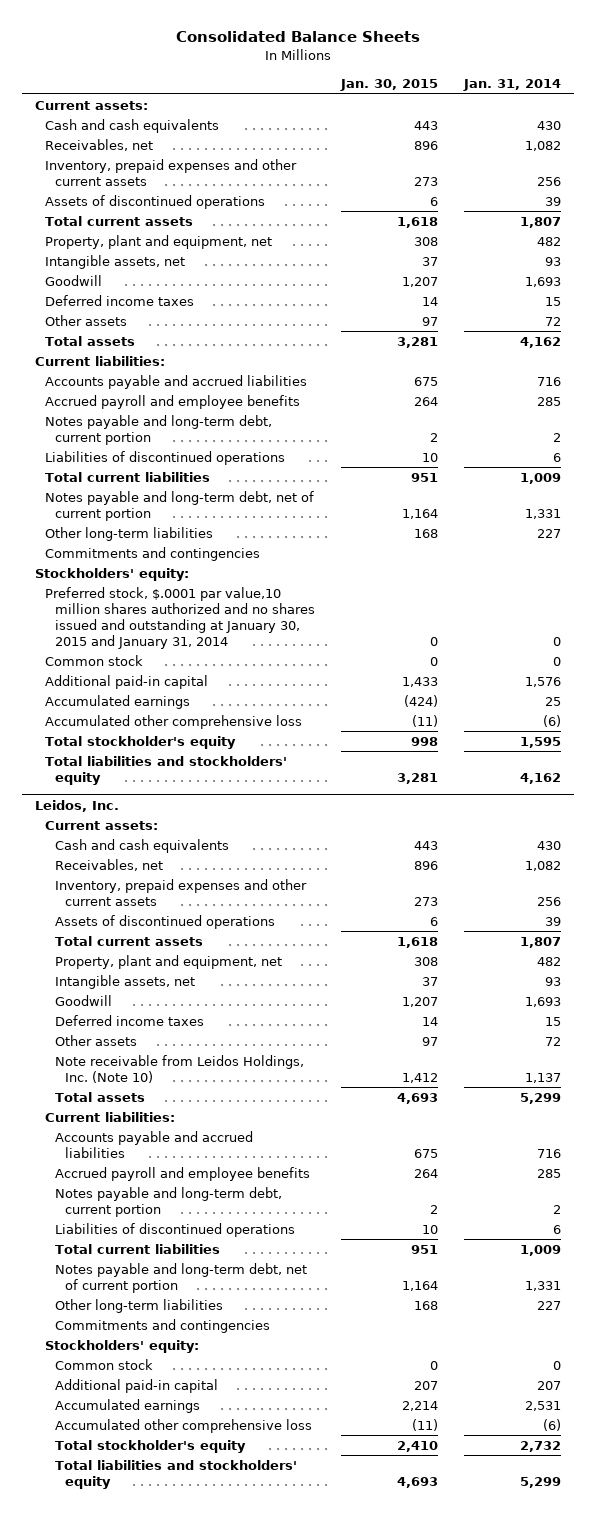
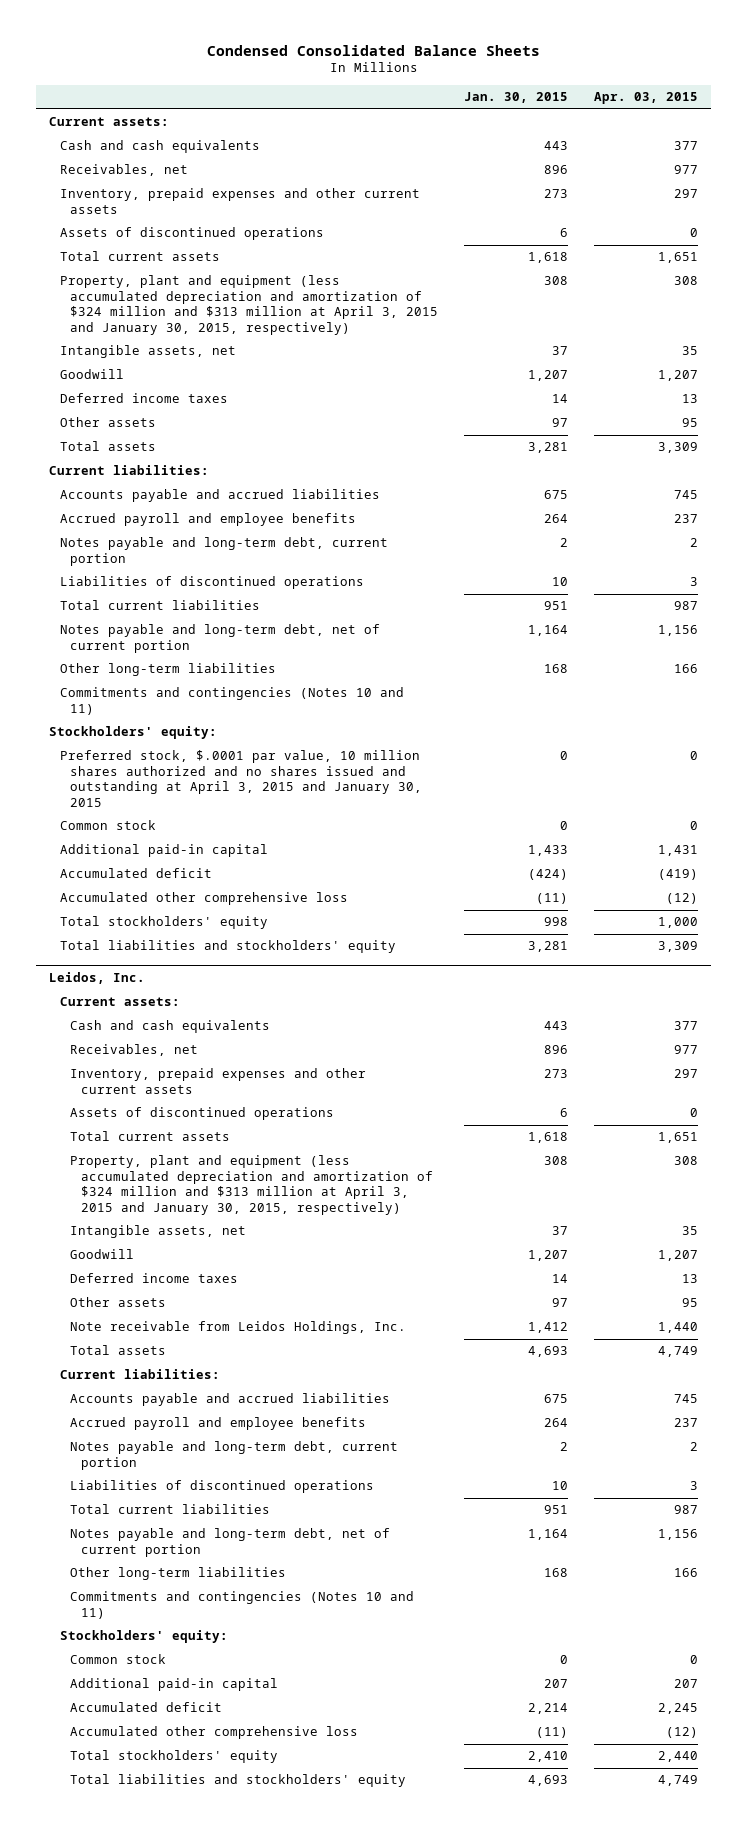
- Consolidated Balance Sheets
+ Condensed Consolidated Balance Sheets
- | Jan. 30, 2015 | Jan. 31, 2014
+ | Jan. 30, 2015 | Apr. 03, 2015
- Property, plant and equipment, net | 308 | 482
+ Property, plant and equipment (less accumulated depreciation and amortization of $324 million and $313 million at April 3, 2015 and January 30, 2015, respectively) | 308 | 308
- Commitments and contingencies
+ Commitments and contingencies (Notes 10 and 11)
- Preferred stock, $.0001 par value,10 million shares authorized and no shares issued and outstanding at January 30, 2015 and January 31, 2014 | 0 | 0
+ Preferred stock, $.0001 par value, 10 million shares authorized and no shares issued and outstanding at April 3, 2015 and January 30, 2015 | 0 | 0
- Accumulated earnings | (424) | 25
+ Accumulated deficit | (424) | (419)
- Total stockholder's equity | 998 | 1,595
+ Total stockholders' equity | 998 | 1,000
@ Leidos, Inc.
- Property, plant and equipment, net | 308 | 482
+ Property, plant and equipment (less accumulated depreciation and amortization of $324 million and $313 million at April 3, 2015 and January 30, 2015, respectively) | 308 | 308
- Note receivable from Leidos Holdings, Inc. (Note 10) | 1,412 | 1,137
+ Note receivable from Leidos Holdings, Inc. | 1,412 | 1,440
- Commitments and contingencies
+ Commitments and contingencies (Notes 10 and 11)
- Accumulated earnings | 2,214 | 2,531
+ Accumulated deficit | 2,214 | 2,245
- Total stockholder's equity | 2,410 | 2,732
+ Total stockholders' equity | 2,410 | 2,440

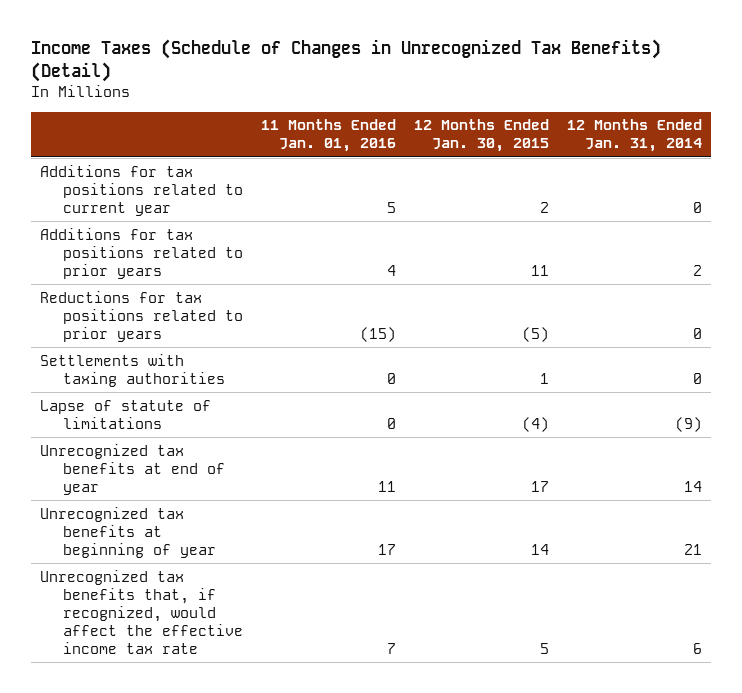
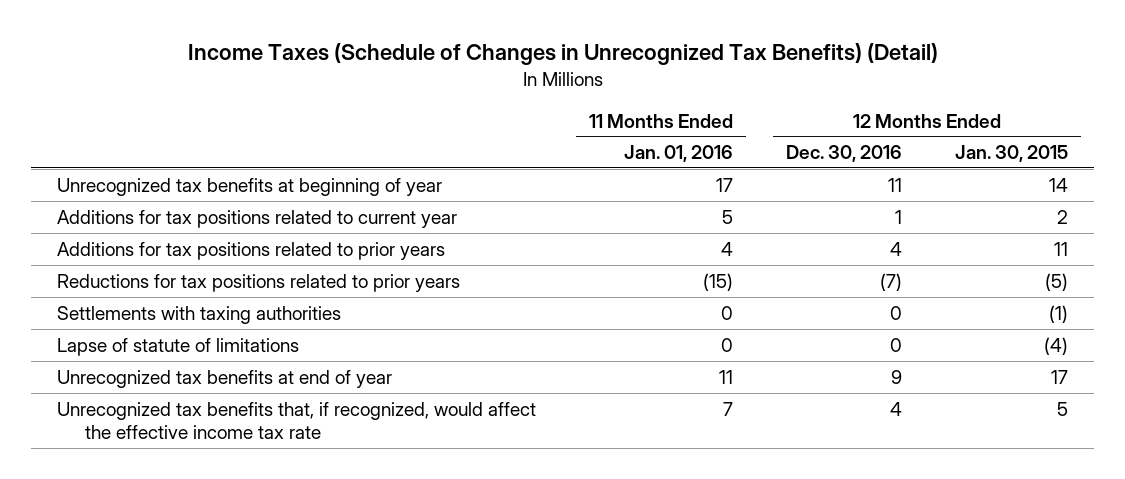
- | 11 Months Ended Jan. 01, 2016 | 12 Months Ended Jan. 30, 2015 | 12 Months Ended Jan. 31, 2014
+ | 11 Months Ended Jan. 01, 2016 | 12 Months Ended Dec. 30, 2016 | 12 Months Ended Jan. 30, 2015
moved up: Unrecognized tax benefits at beginning of year | 17 | 11 | 14
- Settlements with taxing authorities | 0 | 1 | 0
+ Settlements with taxing authorities | 0 | 0 | (1)

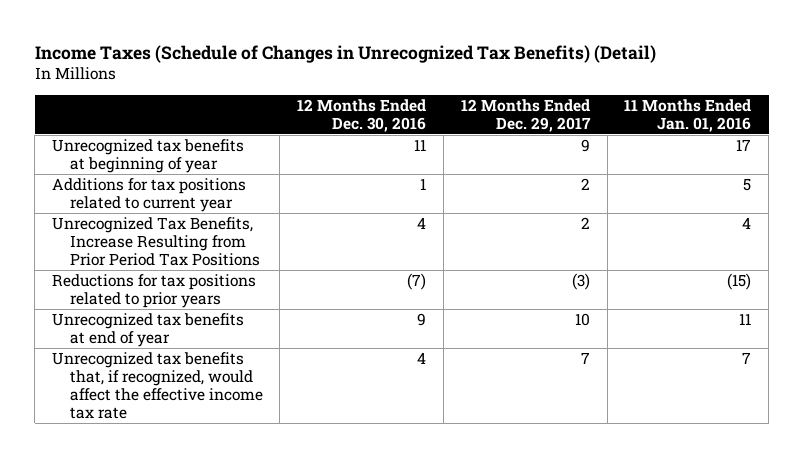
- | 11 Months Ended Jan. 01, 2016 | 12 Months Ended Dec. 30, 2016 | 12 Months Ended Jan. 30, 2015
+ | 12 Months Ended Dec. 30, 2016 | 12 Months Ended Dec. 29, 2017 | 11 Months Ended Jan. 01, 2016
- Additions for tax positions related to prior years | 4 | 4 | 11
+ Unrecognized Tax Benefits, Increase Resulting from Prior Period Tax Positions | 4 | 2 | 4
- Settlements with taxing authorities | 0 | 0 | (1)
- Lapse of statute of limitations | 0 | 0 | (4)

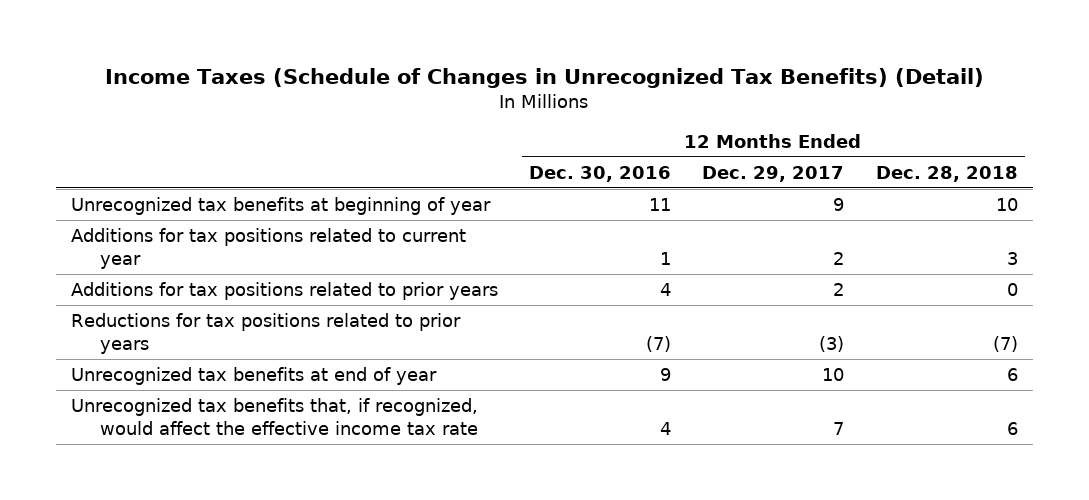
- | 12 Months Ended Dec. 30, 2016 | 12 Months Ended Dec. 29, 2017 | 11 Months Ended Jan. 01, 2016
+ | 12 Months Ended Dec. 30, 2016 | 12 Months Ended Dec. 29, 2017 | 12 Months Ended Dec. 28, 2018
- Unrecognized Tax Benefits, Increase Resulting from Prior Period Tax Positions | 4 | 2 | 4
+ Additions for tax positions related to prior years | 4 | 2 | 0

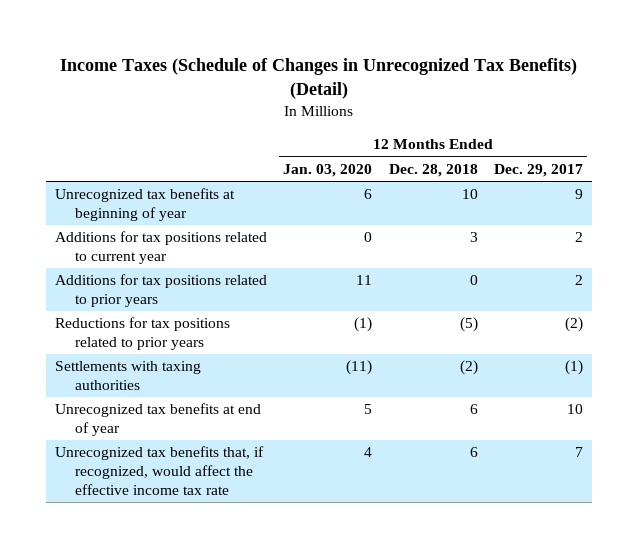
- | 12 Months Ended Dec. 30, 2016 | 12 Months Ended Dec. 29, 2017 | 12 Months Ended Dec. 28, 2018
+ | 12 Months Ended Jan. 03, 2020 | 12 Months Ended Dec. 28, 2018 | 12 Months Ended Dec. 29, 2017
- Reductions for tax positions related to prior years | (7) | (3) | (7)
+ Reductions for tax positions related to prior years | (1) | (5) | (2)
+ Settlements with taxing authorities | (11) | (2) | (1)

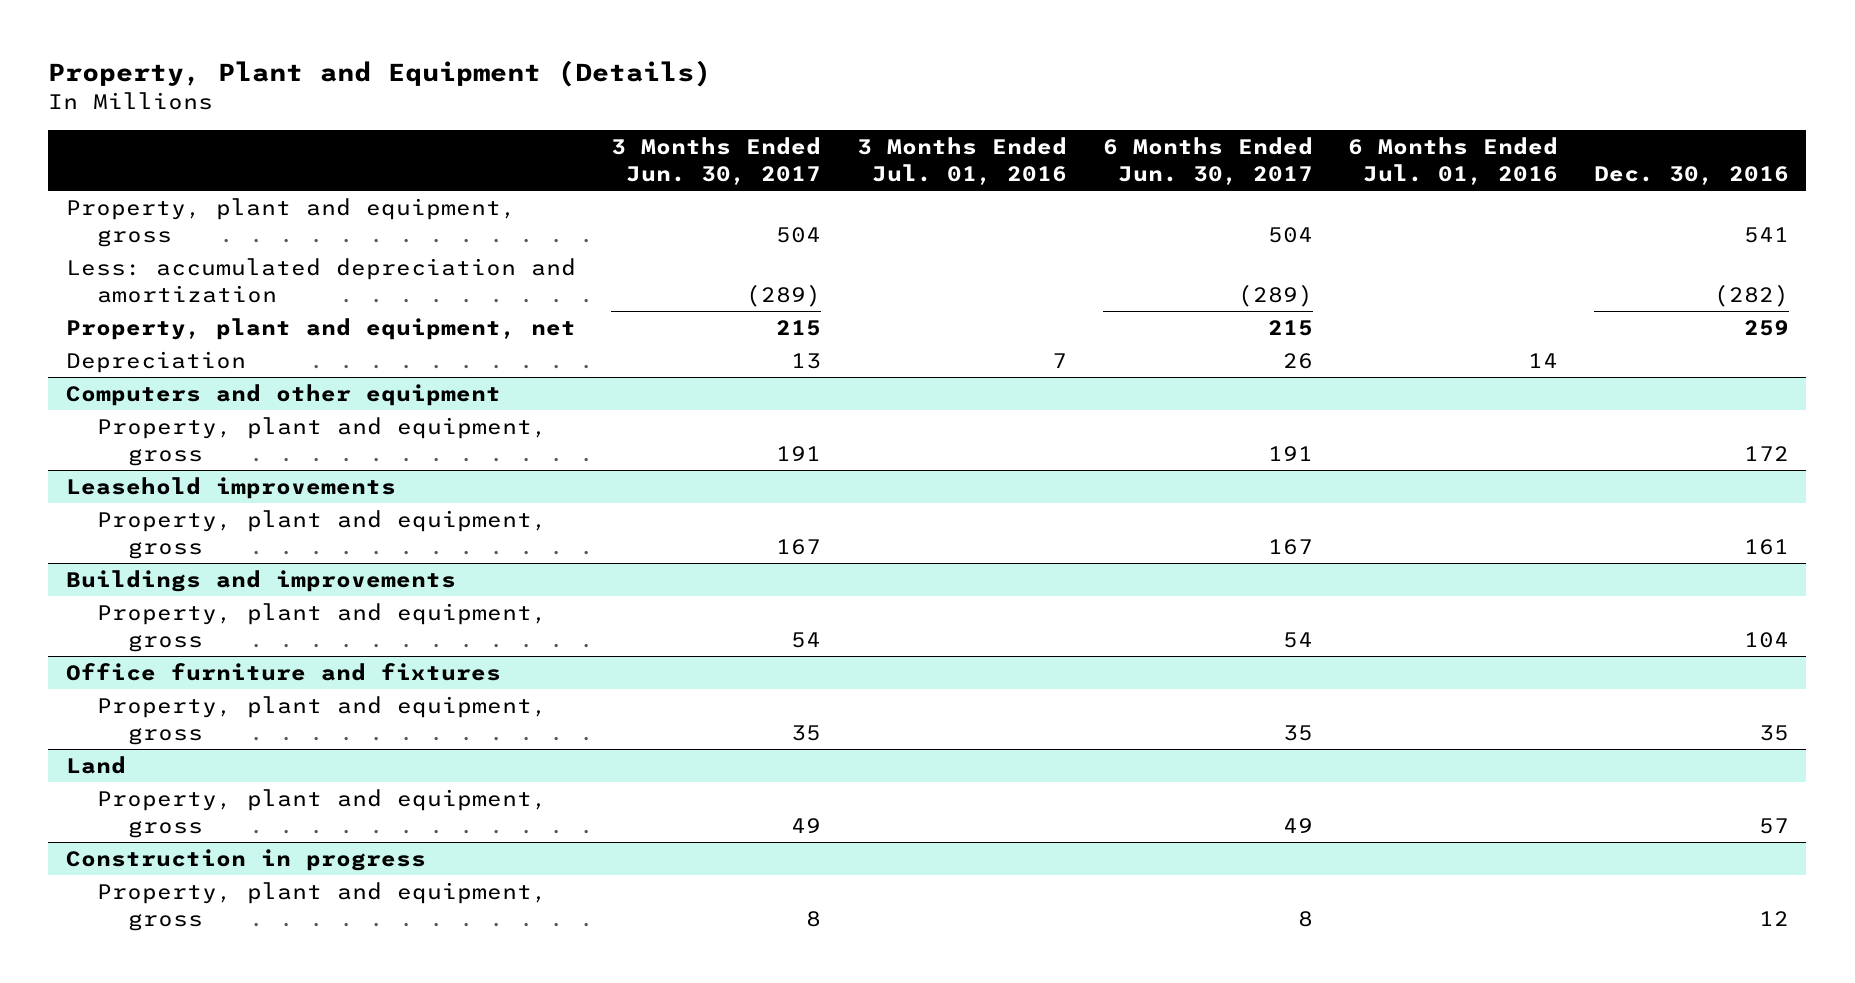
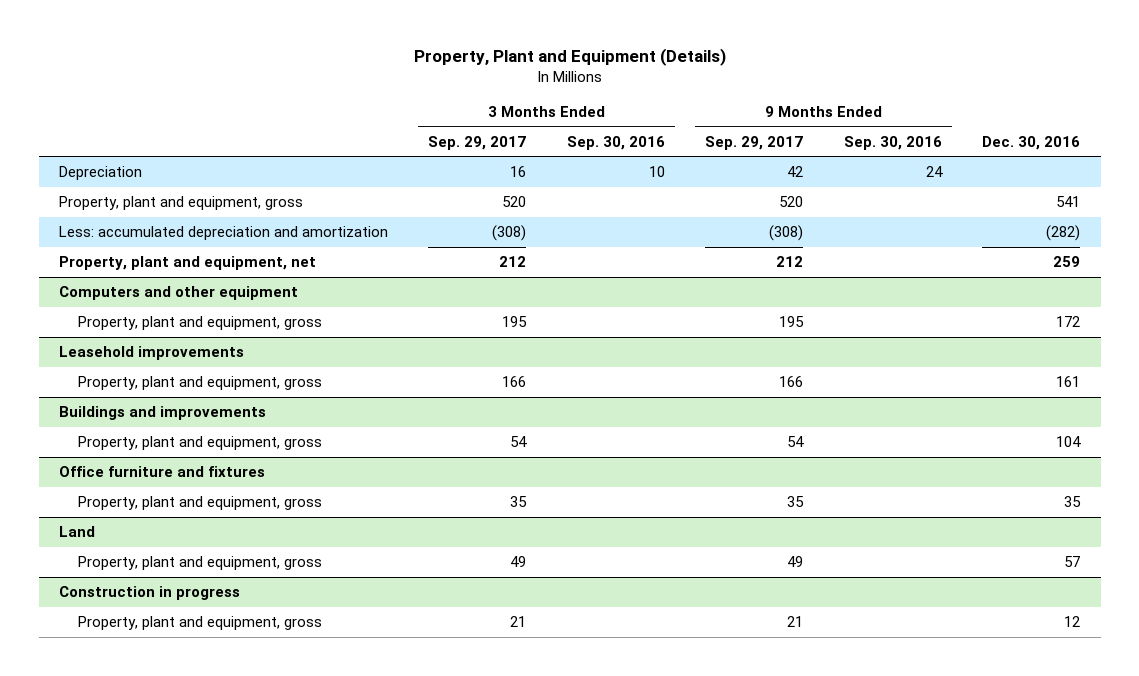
- | 3 Months Ended Jun. 30, 2017 | 3 Months Ended Jul. 01, 2016 | 6 Months Ended Jun. 30, 2017 | 6 Months Ended Jul. 01, 2016 | Dec. 30, 2016
+ | 3 Months Ended Sep. 29, 2017 | 3 Months Ended Sep. 30, 2016 | 9 Months Ended Sep. 29, 2017 | 9 Months Ended Sep. 30, 2016 | Dec. 30, 2016
moved up: Depreciation | 16 | 10 | 42 | 24 |

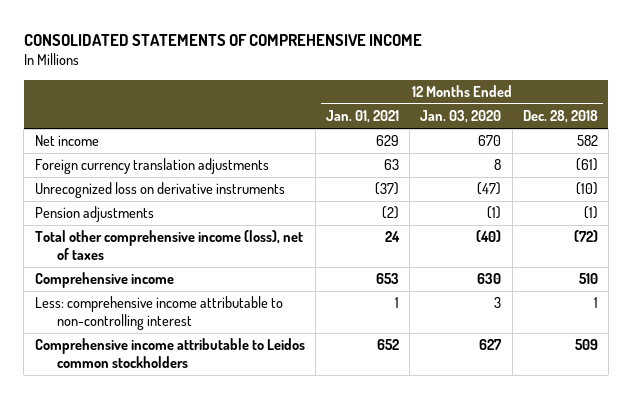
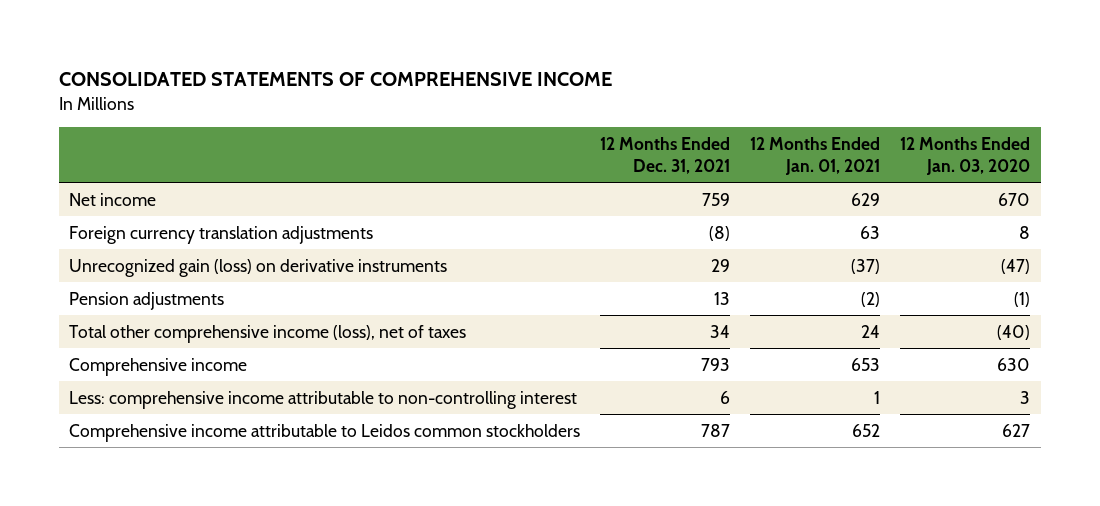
- | 12 Months Ended Jan. 01, 2021 | 12 Months Ended Jan. 03, 2020 | 12 Months Ended Dec. 28, 2018
+ | 12 Months Ended Dec. 31, 2021 | 12 Months Ended Jan. 01, 2021 | 12 Months Ended Jan. 03, 2020
- Unrecognized loss on derivative instruments | (37) | (47) | (10)
+ Unrecognized gain (loss) on derivative instruments | 29 | (37) | (47)

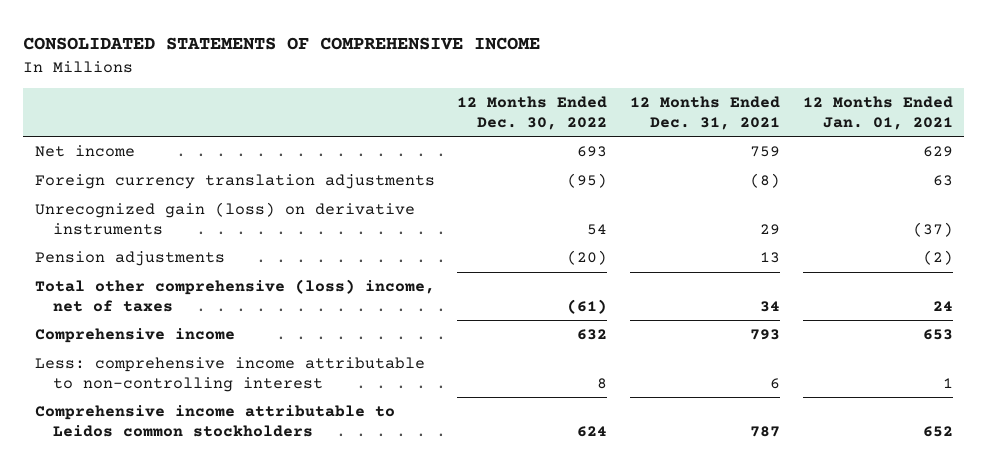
- | 12 Months Ended Dec. 31, 2021 | 12 Months Ended Jan. 01, 2021 | 12 Months Ended Jan. 03, 2020
+ | 12 Months Ended Dec. 30, 2022 | 12 Months Ended Dec. 31, 2021 | 12 Months Ended Jan. 01, 2021
- Total other comprehensive income (loss), net of taxes | 34 | 24 | (40)
+ Total other comprehensive (loss) income, net of taxes | (61) | 34 | 24

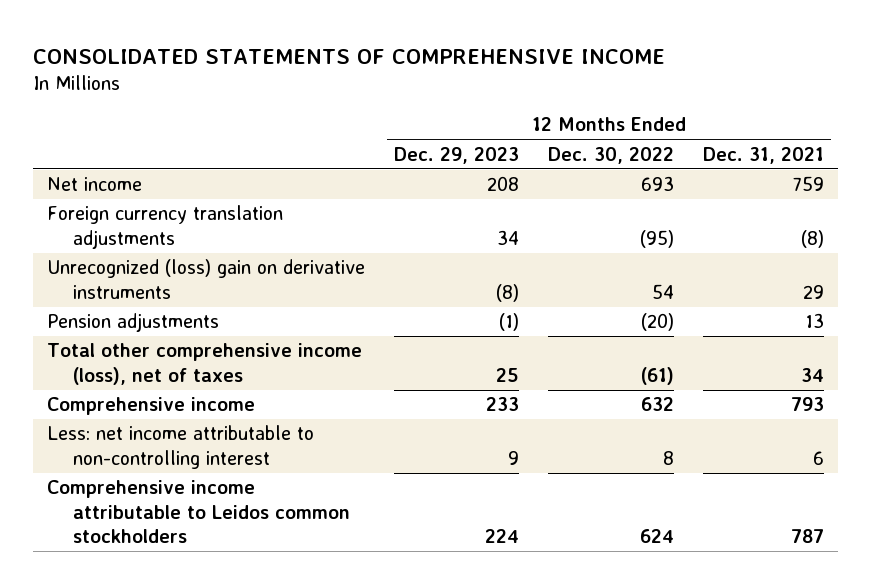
- | 12 Months Ended Dec. 30, 2022 | 12 Months Ended Dec. 31, 2021 | 12 Months Ended Jan. 01, 2021
+ | 12 Months Ended Dec. 29, 2023 | 12 Months Ended Dec. 30, 2022 | 12 Months Ended Dec. 31, 2021
- Unrecognized gain (loss) on derivative instruments | 54 | 29 | (37)
+ Unrecognized (loss) gain on derivative instruments | (8) | 54 | 29
- Total other comprehensive (loss) income, net of taxes | (61) | 34 | 24
+ Total other comprehensive income (loss), net of taxes | 25 | (61) | 34
- Less: comprehensive income attributable to non-controlling interest | 8 | 6 | 1
+ Less: net income attributable to non-controlling interest | 9 | 8 | 6

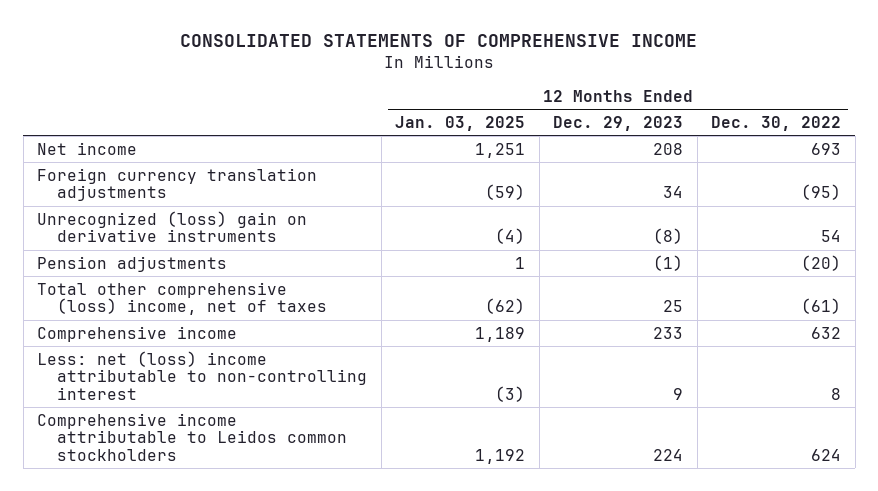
- | 12 Months Ended Dec. 29, 2023 | 12 Months Ended Dec. 30, 2022 | 12 Months Ended Dec. 31, 2021
+ | 12 Months Ended Jan. 03, 2025 | 12 Months Ended Dec. 29, 2023 | 12 Months Ended Dec. 30, 2022
- Total other comprehensive income (loss), net of taxes | 25 | (61) | 34
+ Total other comprehensive (loss) income, net of taxes | (62) | 25 | (61)
- Less: net income attributable to non-controlling interest | 9 | 8 | 6
+ Less: net (loss) income attributable to non-controlling interest | (3) | 9 | 8

